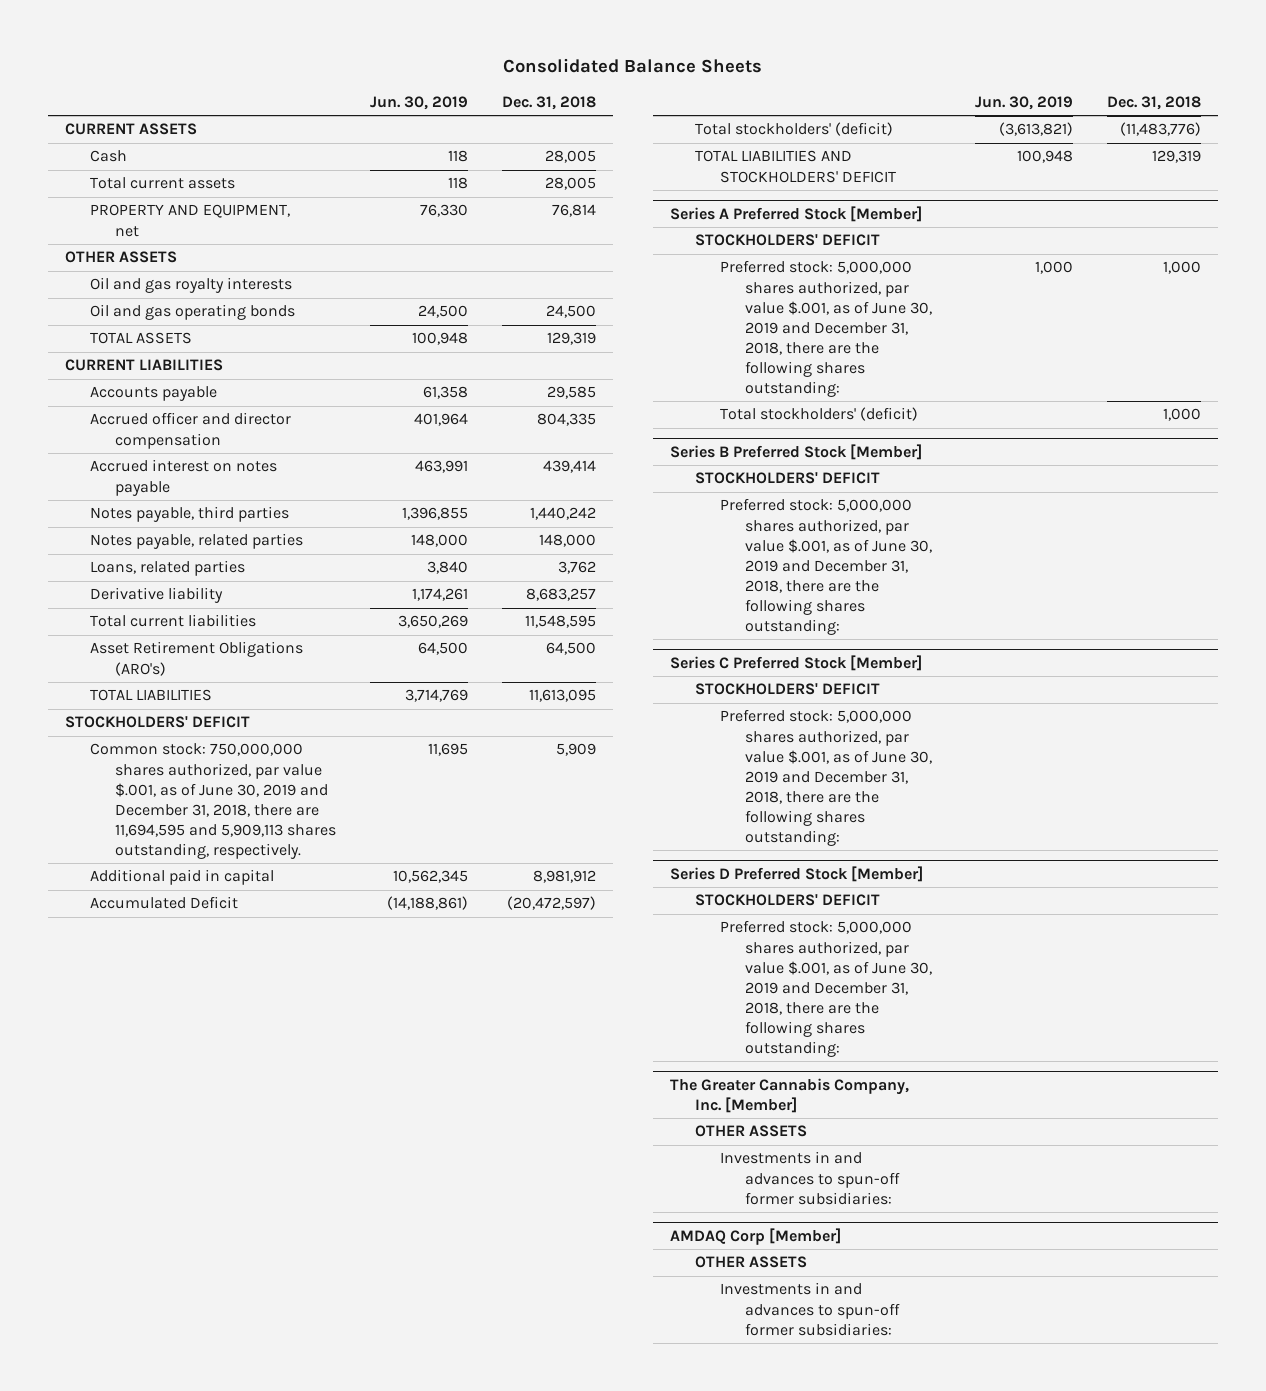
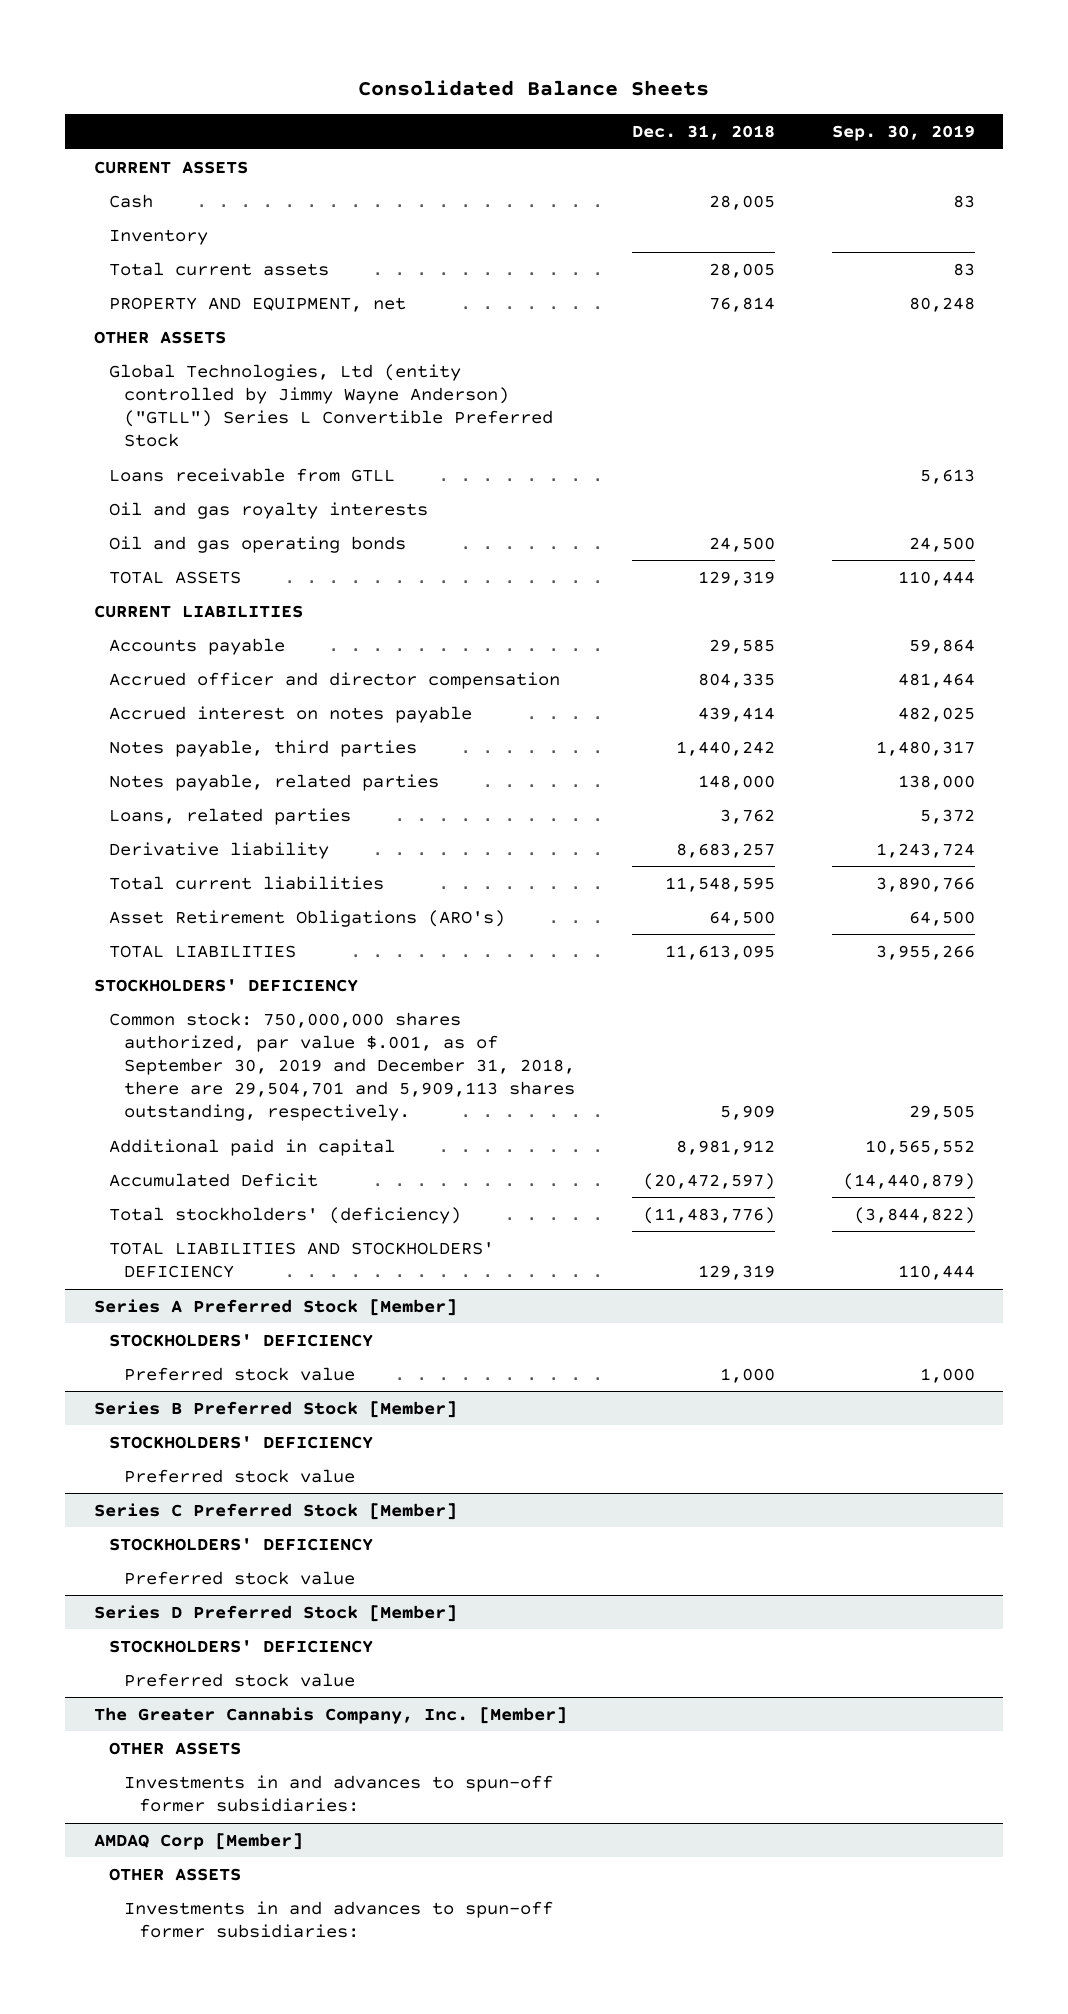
- | Jun. 30, 2019 | Dec. 31, 2018
+ | Dec. 31, 2018 | Sep. 30, 2019
+ Inventory
+ Global Technologies, Ltd (entity controlled by Jimmy Wayne Anderson) ("GTLL") Series L Convertible Preferred Stock
+ Loans receivable from GTLL | | 5,613
- STOCKHOLDERS' DEFICIT
- Common stock: 750,000,000 shares authorized, par value $.001, as of June 30, 2019 and December 31, 2018, there are 11,694,595 and 5,909,113 shares outstanding, respectively. | 11,695 | 5,909
+ STOCKHOLDERS' DEFICIENCY
+ Common stock: 750,000,000 shares authorized, par value $.001, as of September 30, 2019 and December 31, 2018, there are 29,504,701 and 5,909,113 shares outstanding, respectively. | 5,909 | 29,505
- Total stockholders' (deficit) | (3,613,821) | (11,483,776)
- TOTAL LIABILITIES AND STOCKHOLDERS' DEFICIT | 100,948 | 129,319
+ Total stockholders' (deficiency) | (11,483,776) | (3,844,822)
+ TOTAL LIABILITIES AND STOCKHOLDERS' DEFICIENCY | 129,319 | 110,444
@ Series A Preferred Stock [Member]
- STOCKHOLDERS' DEFICIT
- Preferred stock: 5,000,000 shares authorized, par value $.001, as of June 30, 2019 and December 31, 2018, there are the following shares outstanding: | 1,000 | 1,000
- Total stockholders' (deficit) | | 1,000
+ STOCKHOLDERS' DEFICIENCY
+ Preferred stock value | 1,000 | 1,000
@ Series B Preferred Stock [Member]
- STOCKHOLDERS' DEFICIT
- Preferred stock: 5,000,000 shares authorized, par value $.001, as of June 30, 2019 and December 31, 2018, there are the following shares outstanding:
+ STOCKHOLDERS' DEFICIENCY
+ Preferred stock value
@ Series C Preferred Stock [Member]
- STOCKHOLDERS' DEFICIT
- Preferred stock: 5,000,000 shares authorized, par value $.001, as of June 30, 2019 and December 31, 2018, there are the following shares outstanding:
+ STOCKHOLDERS' DEFICIENCY
+ Preferred stock value
@ Series D Preferred Stock [Member]
- STOCKHOLDERS' DEFICIT
- Preferred stock: 5,000,000 shares authorized, par value $.001, as of June 30, 2019 and December 31, 2018, there are the following shares outstanding:
+ STOCKHOLDERS' DEFICIENCY
+ Preferred stock value

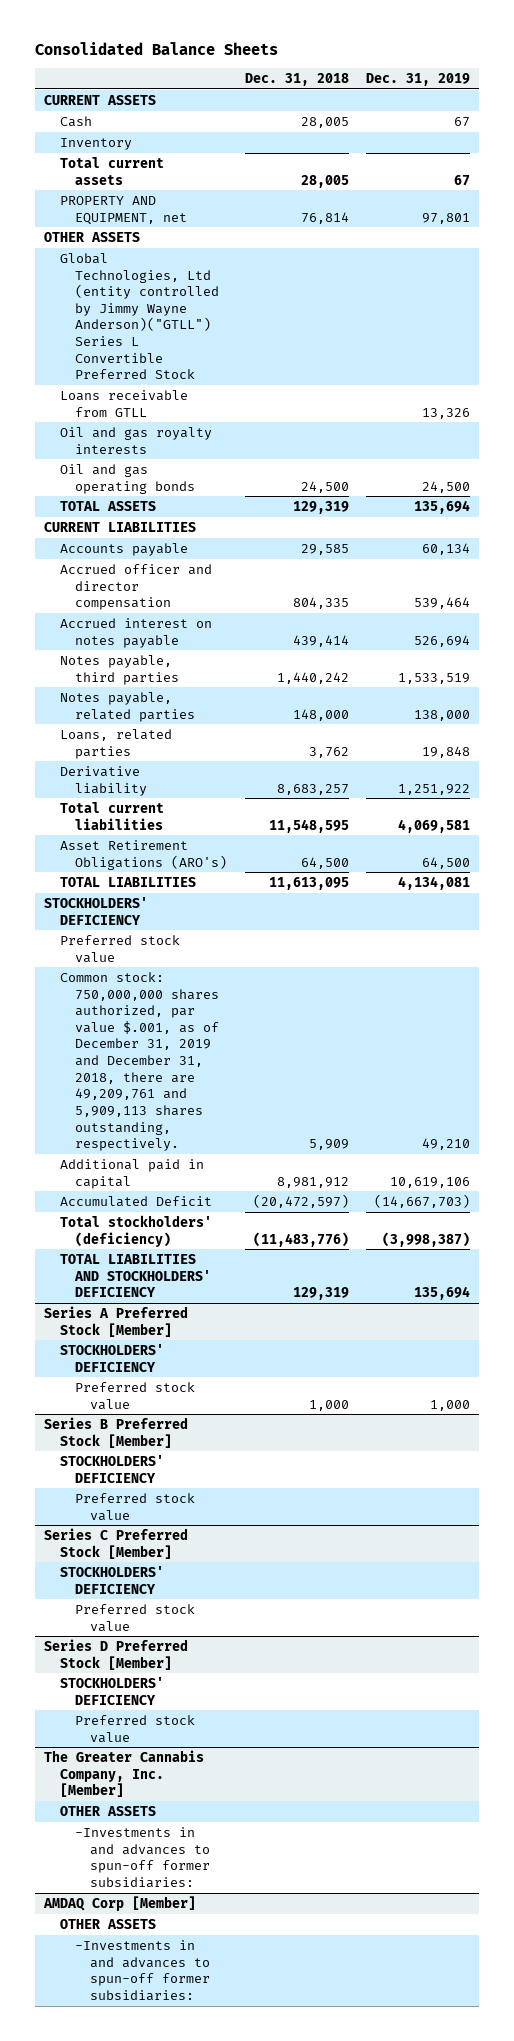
- | Dec. 31, 2018 | Sep. 30, 2019
+ | Dec. 31, 2018 | Dec. 31, 2019
- Global Technologies, Ltd (entity controlled by Jimmy Wayne Anderson) ("GTLL") Series L Convertible Preferred Stock
+ Global Technologies, Ltd (entity controlled by Jimmy Wayne Anderson)("GTLL") Series L Convertible Preferred Stock
- Common stock: 750,000,000 shares authorized, par value $.001, as of September 30, 2019 and December 31, 2018, there are 29,504,701 and 5,909,113 shares outstanding, respectively. | 5,909 | 29,505
+ Preferred stock value
+ Common stock: 750,000,000 shares authorized, par value $.001, as of December 31, 2019 and December 31, 2018, there are 49,209,761 and 5,909,113 shares outstanding, respectively. | 5,909 | 49,210
@ The Greater Cannabis Company, Inc. [Member]
- Investments in and advances to spun-off former subsidiaries:
+ -Investments in and advances to spun-off former subsidiaries:
@ AMDAQ Corp [Member]
- Investments in and advances to spun-off former subsidiaries:
+ -Investments in and advances to spun-off former subsidiaries:

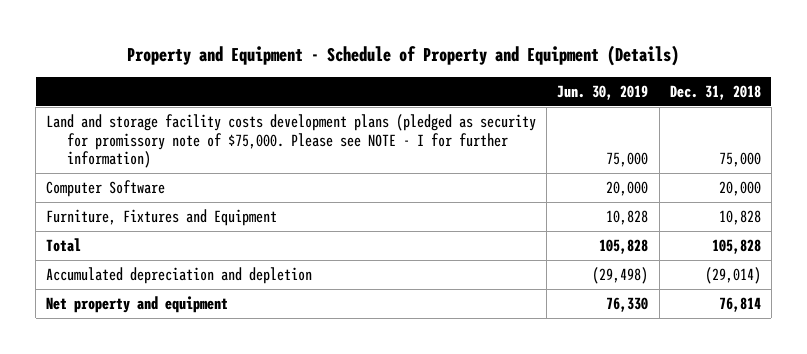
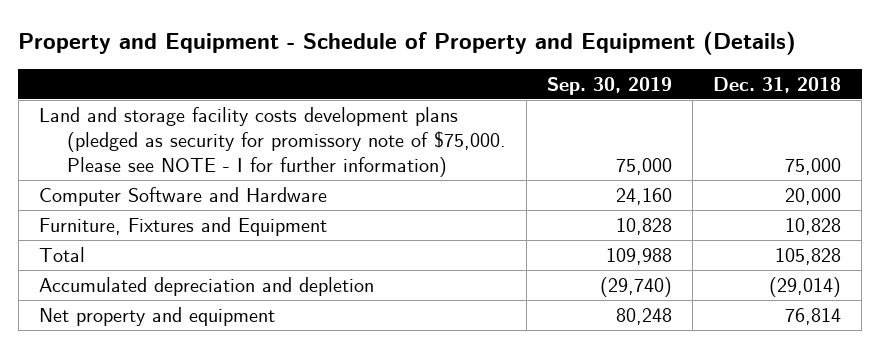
- | Jun. 30, 2019 | Dec. 31, 2018
+ | Sep. 30, 2019 | Dec. 31, 2018
- Computer Software | 20,000 | 20,000
+ Computer Software and Hardware | 24,160 | 20,000

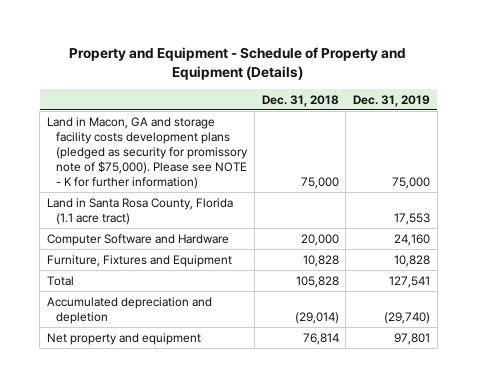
- | Sep. 30, 2019 | Dec. 31, 2018
+ | Dec. 31, 2018 | Dec. 31, 2019
- Land and storage facility costs development plans (pledged as security for promissory note of $75,000. Please see NOTE - I for further information) | 75,000 | 75,000
+ Land in Macon, GA and storage facility costs development plans (pledged as security for promissory note of $75,000). Please see NOTE - K for further information) | 75,000 | 75,000
+ Land in Santa Rosa County, Florida (1.1 acre tract) | | 17,553

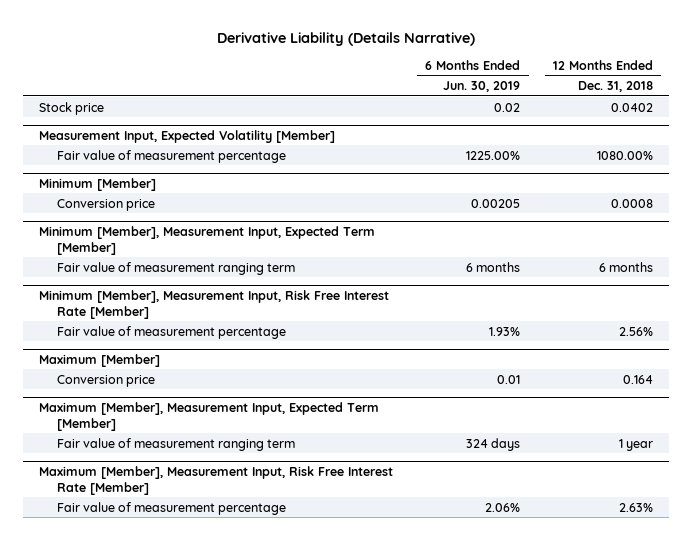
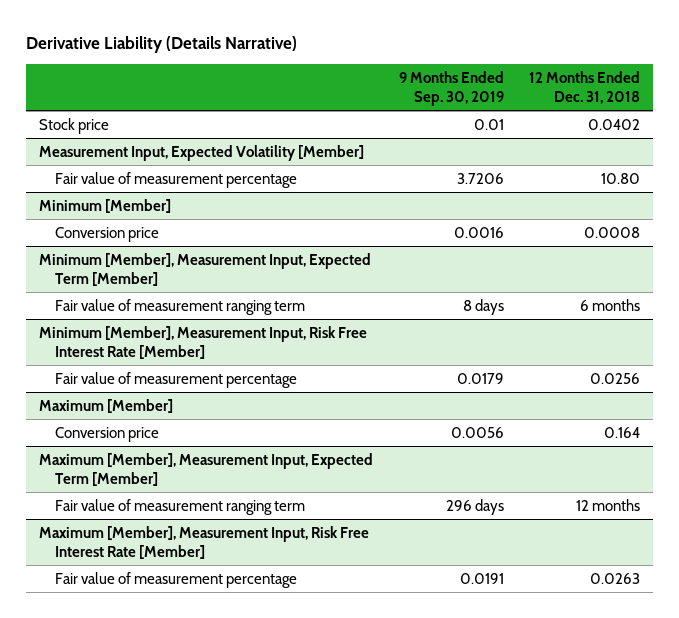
- | 6 Months Ended Jun. 30, 2019 | 12 Months Ended Dec. 31, 2018
+ | 9 Months Ended Sep. 30, 2019 | 12 Months Ended Dec. 31, 2018
@ Measurement Input, Expected Volatility [Member]
- Fair value of measurement percentage | 1225.00% | 1080.00%
+ Fair value of measurement percentage | 3.7206 | 10.80
@ Minimum [Member], Measurement Input, Risk Free Interest Rate [Member]
- Fair value of measurement percentage | 1.93% | 2.56%
+ Fair value of measurement percentage | 0.0179 | 0.0256
@ Maximum [Member], Measurement Input, Expected Term [Member]
- Fair value of measurement ranging term | 324 days | 1 year
+ Fair value of measurement ranging term | 296 days | 12 months
@ Maximum [Member], Measurement Input, Risk Free Interest Rate [Member]
- Fair value of measurement percentage | 2.06% | 2.63%
+ Fair value of measurement percentage | 0.0191 | 0.0263

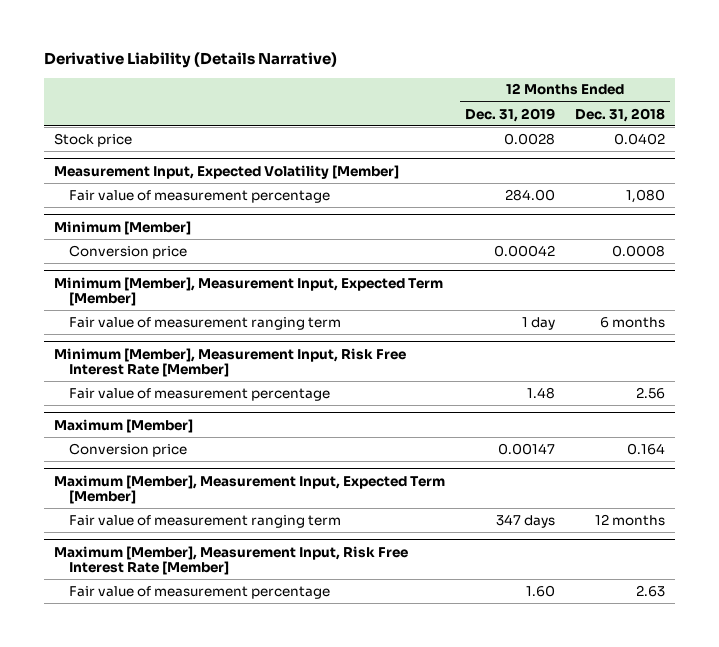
- | 9 Months Ended Sep. 30, 2019 | 12 Months Ended Dec. 31, 2018
+ | 12 Months Ended Dec. 31, 2019 | 12 Months Ended Dec. 31, 2018
@ Measurement Input, Expected Volatility [Member]
- Fair value of measurement percentage | 3.7206 | 10.80
+ Fair value of measurement percentage | 284.00 | 1,080
@ Minimum [Member], Measurement Input, Risk Free Interest Rate [Member]
- Fair value of measurement percentage | 0.0179 | 0.0256
+ Fair value of measurement percentage | 1.48 | 2.56
@ Maximum [Member], Measurement Input, Risk Free Interest Rate [Member]
- Fair value of measurement percentage | 0.0191 | 0.0263
+ Fair value of measurement percentage | 1.60 | 2.63

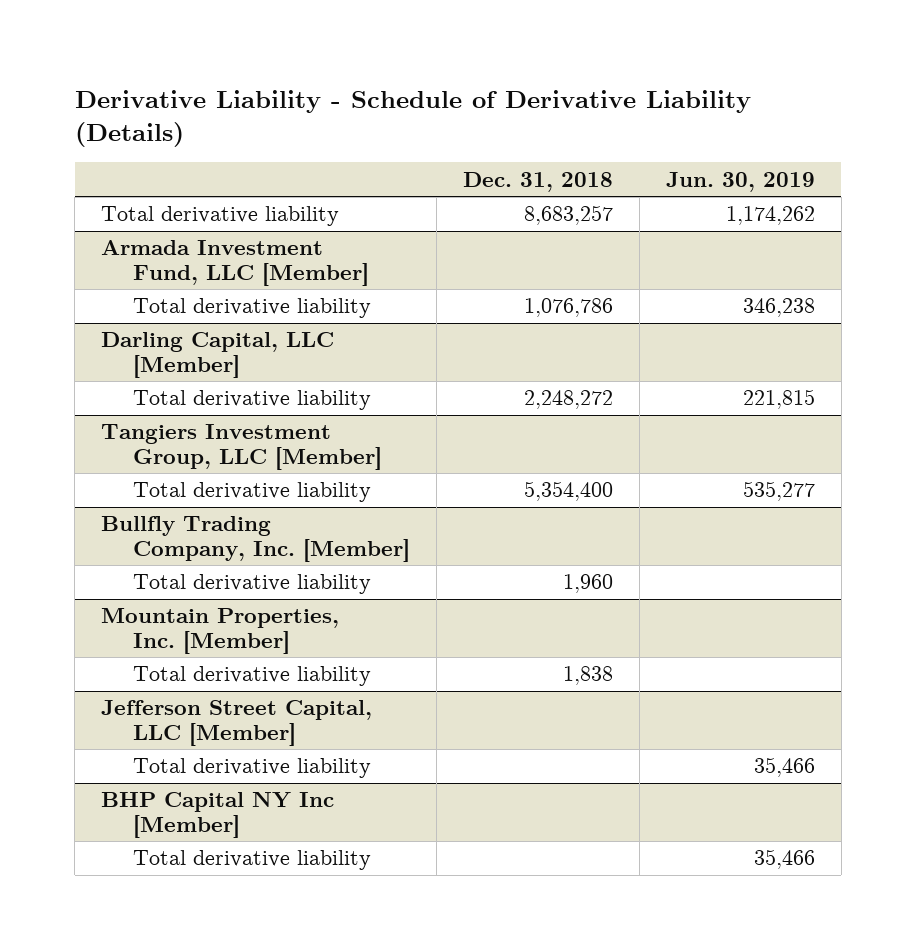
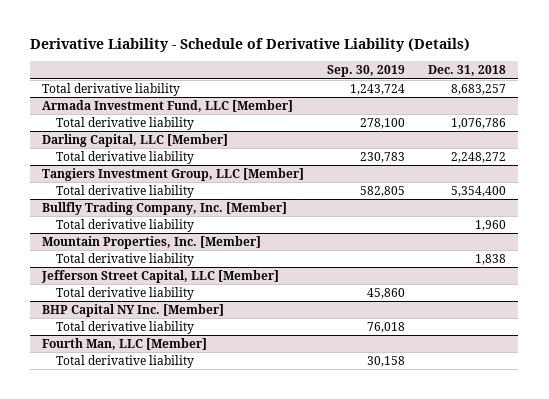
- | Dec. 31, 2018 | Jun. 30, 2019
+ | Sep. 30, 2019 | Dec. 31, 2018
- BHP Capital NY Inc [Member]
+ BHP Capital NY Inc. [Member]
+ Fourth Man, LLC [Member]
+ Total derivative liability | 30,158 |

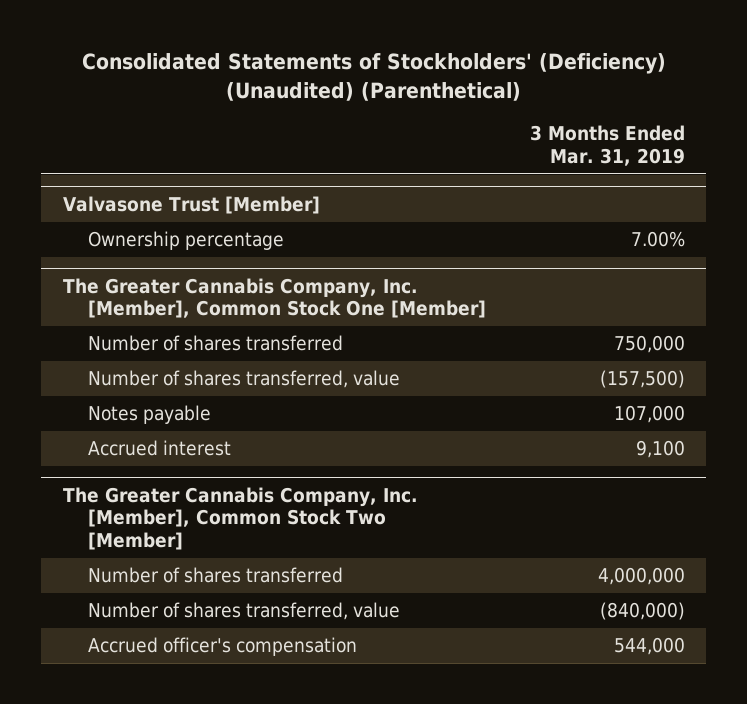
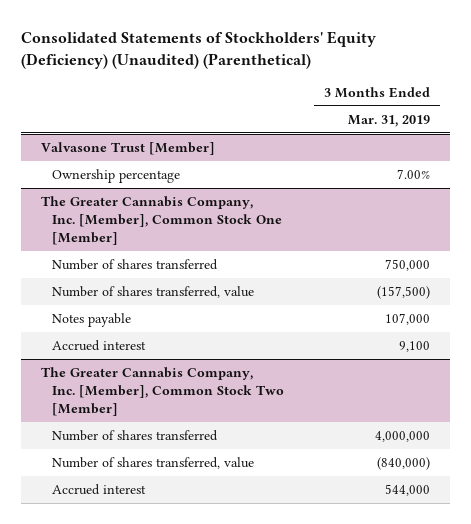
- Consolidated Statements of Stockholders' (Deficiency) (Unaudited) (Parenthetical)
+ Consolidated Statements of Stockholders' Equity (Deficiency) (Unaudited) (Parenthetical)
@ The Greater Cannabis Company, Inc. [Member], Common Stock Two [Member]
- Accrued officer's compensation | 544,000
+ Accrued interest | 544,000

